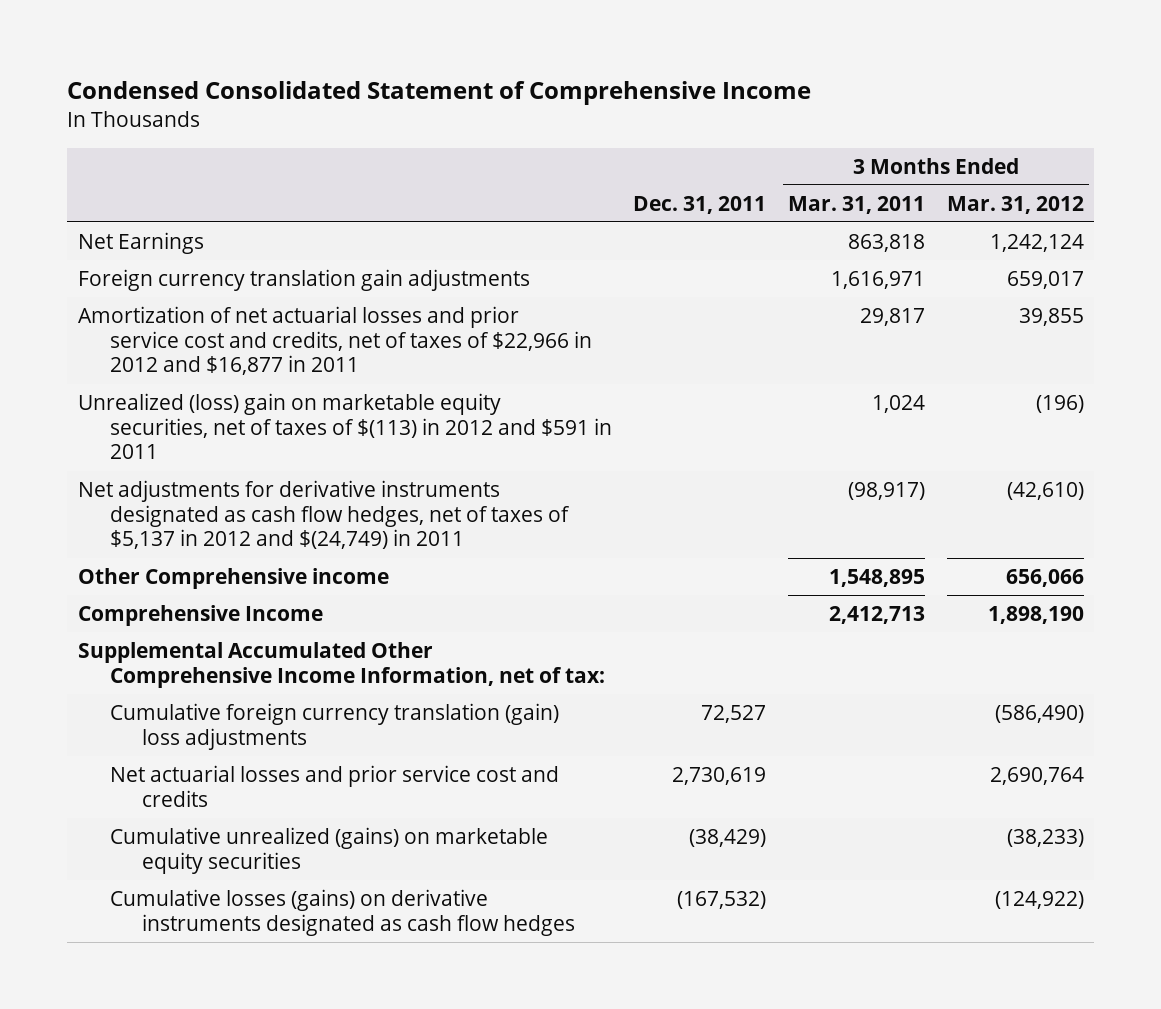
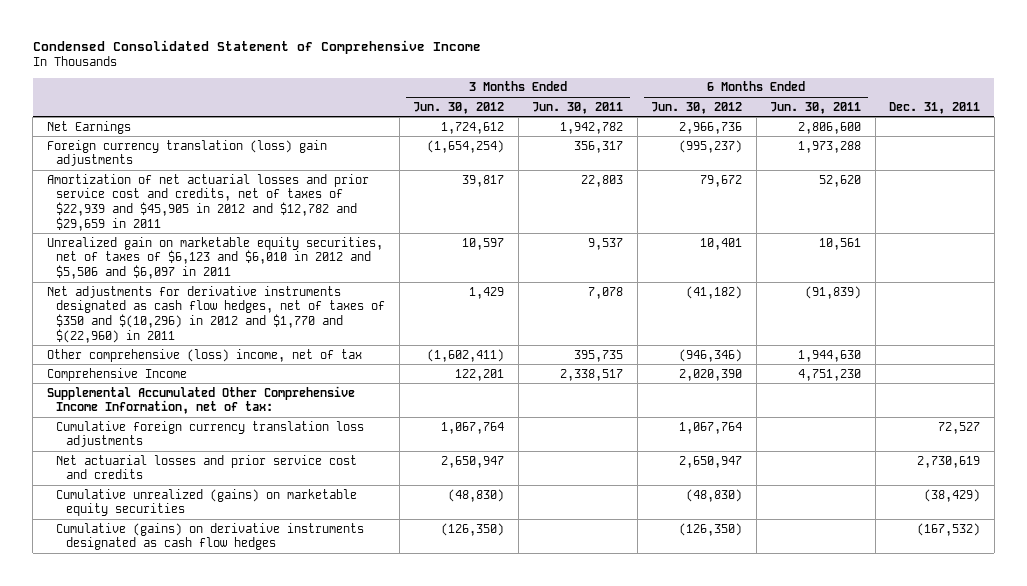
- | Dec. 31, 2011 | 3 Months Ended Mar. 31, 2011 | 3 Months Ended Mar. 31, 2012
+ | 3 Months Ended Jun. 30, 2012 | 3 Months Ended Jun. 30, 2011 | 6 Months Ended Jun. 30, 2012 | 6 Months Ended Jun. 30, 2011 | Dec. 31, 2011
- Foreign currency translation gain adjustments | | 1,616,971 | 659,017
- Amortization of net actuarial losses and prior service cost and credits, net of taxes of $22,966 in 2012 and $16,877 in 2011 | | 29,817 | 39,855
- Unrealized (loss) gain on marketable equity securities, net of taxes of $(113) in 2012 and $591 in 2011 | | 1,024 | (196)
- Net adjustments for derivative instruments designated as cash flow hedges, net of taxes of $5,137 in 2012 and $(24,749) in 2011 | | (98,917) | (42,610)
- Other Comprehensive income | | 1,548,895 | 656,066
+ Foreign currency translation (loss) gain adjustments | (1,654,254) | 356,317 | (995,237) | 1,973,288 |
+ Amortization of net actuarial losses and prior service cost and credits, net of taxes of $22,939 and $45,905 in 2012 and $12,782 and $29,659 in 2011 | 39,817 | 22,803 | 79,672 | 52,620 |
+ Unrealized gain on marketable equity securities, net of taxes of $6,123 and $6,010 in 2012 and $5,506 and $6,097 in 2011 | 10,597 | 9,537 | 10,401 | 10,561 |
+ Net adjustments for derivative instruments designated as cash flow hedges, net of taxes of $350 and $(10,296) in 2012 and $1,770 and $(22,960) in 2011 | 1,429 | 7,078 | (41,182) | (91,839) |
+ Other comprehensive (loss) income, net of tax | (1,602,411) | 395,735 | (946,346) | 1,944,630 |
- Cumulative foreign currency translation (gain) loss adjustments | 72,527 | | (586,490)
+ Cumulative foreign currency translation loss adjustments | 1,067,764 | | 1,067,764 | | 72,527
- Cumulative losses (gains) on derivative instruments designated as cash flow hedges | (167,532) | | (124,922)
+ Cumulative (gains) on derivative instruments designated as cash flow hedges | (126,350) | | (126,350) | | (167,532)

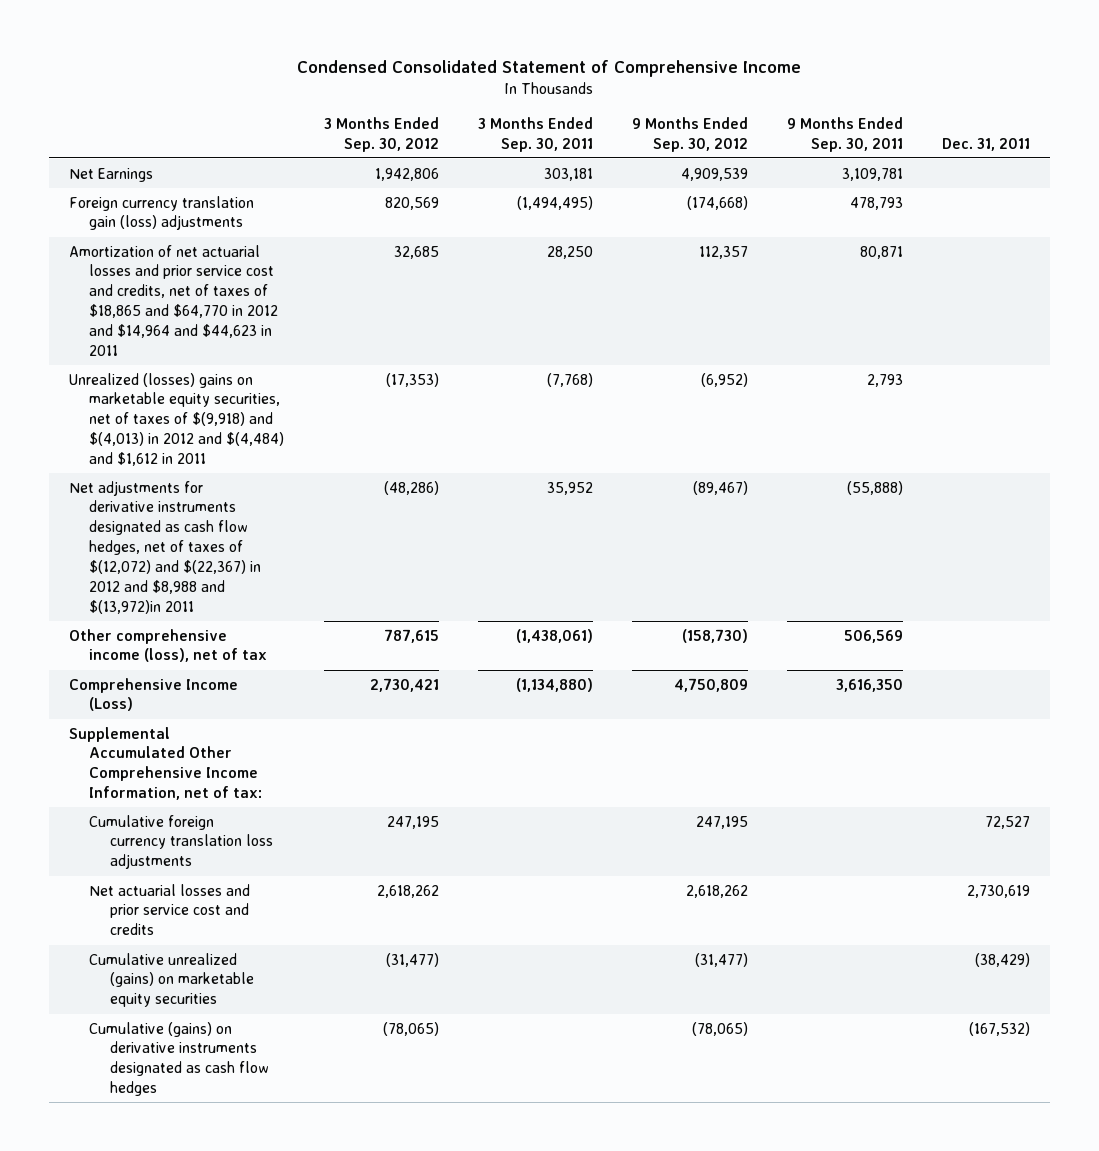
- | 3 Months Ended Jun. 30, 2012 | 3 Months Ended Jun. 30, 2011 | 6 Months Ended Jun. 30, 2012 | 6 Months Ended Jun. 30, 2011 | Dec. 31, 2011
+ | 3 Months Ended Sep. 30, 2012 | 3 Months Ended Sep. 30, 2011 | 9 Months Ended Sep. 30, 2012 | 9 Months Ended Sep. 30, 2011 | Dec. 31, 2011
- Foreign currency translation (loss) gain adjustments | (1,654,254) | 356,317 | (995,237) | 1,973,288 |
- Amortization of net actuarial losses and prior service cost and credits, net of taxes of $22,939 and $45,905 in 2012 and $12,782 and $29,659 in 2011 | 39,817 | 22,803 | 79,672 | 52,620 |
- Unrealized gain on marketable equity securities, net of taxes of $6,123 and $6,010 in 2012 and $5,506 and $6,097 in 2011 | 10,597 | 9,537 | 10,401 | 10,561 |
- Net adjustments for derivative instruments designated as cash flow hedges, net of taxes of $350 and $(10,296) in 2012 and $1,770 and $(22,960) in 2011 | 1,429 | 7,078 | (41,182) | (91,839) |
- Other comprehensive (loss) income, net of tax | (1,602,411) | 395,735 | (946,346) | 1,944,630 |
- Comprehensive Income | 122,201 | 2,338,517 | 2,020,390 | 4,751,230 |
+ Foreign currency translation gain (loss) adjustments | 820,569 | (1,494,495) | (174,668) | 478,793 |
+ Amortization of net actuarial losses and prior service cost and credits, net of taxes of $18,865 and $64,770 in 2012 and $14,964 and $44,623 in 2011 | 32,685 | 28,250 | 112,357 | 80,871 |
+ Unrealized (losses) gains on marketable equity securities, net of taxes of $(9,918) and $(4,013) in 2012 and $(4,484) and $1,612 in 2011 | (17,353) | (7,768) | (6,952) | 2,793 |
+ Net adjustments for derivative instruments designated as cash flow hedges, net of taxes of $(12,072) and $(22,367) in 2012 and $8,988 and $(13,972)in 2011 | (48,286) | 35,952 | (89,467) | (55,888) |
+ Other comprehensive income (loss), net of tax | 787,615 | (1,438,061) | (158,730) | 506,569 |
+ Comprehensive Income (Loss) | 2,730,421 | (1,134,880) | 4,750,809 | 3,616,350 |

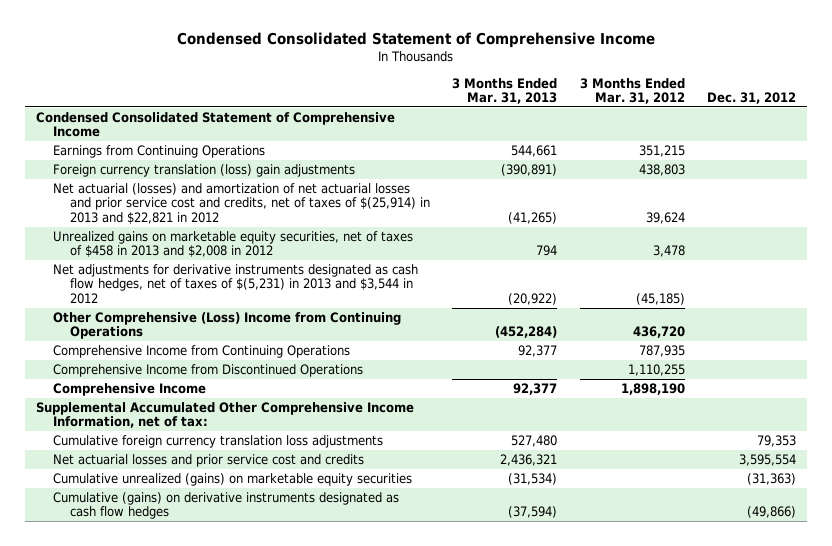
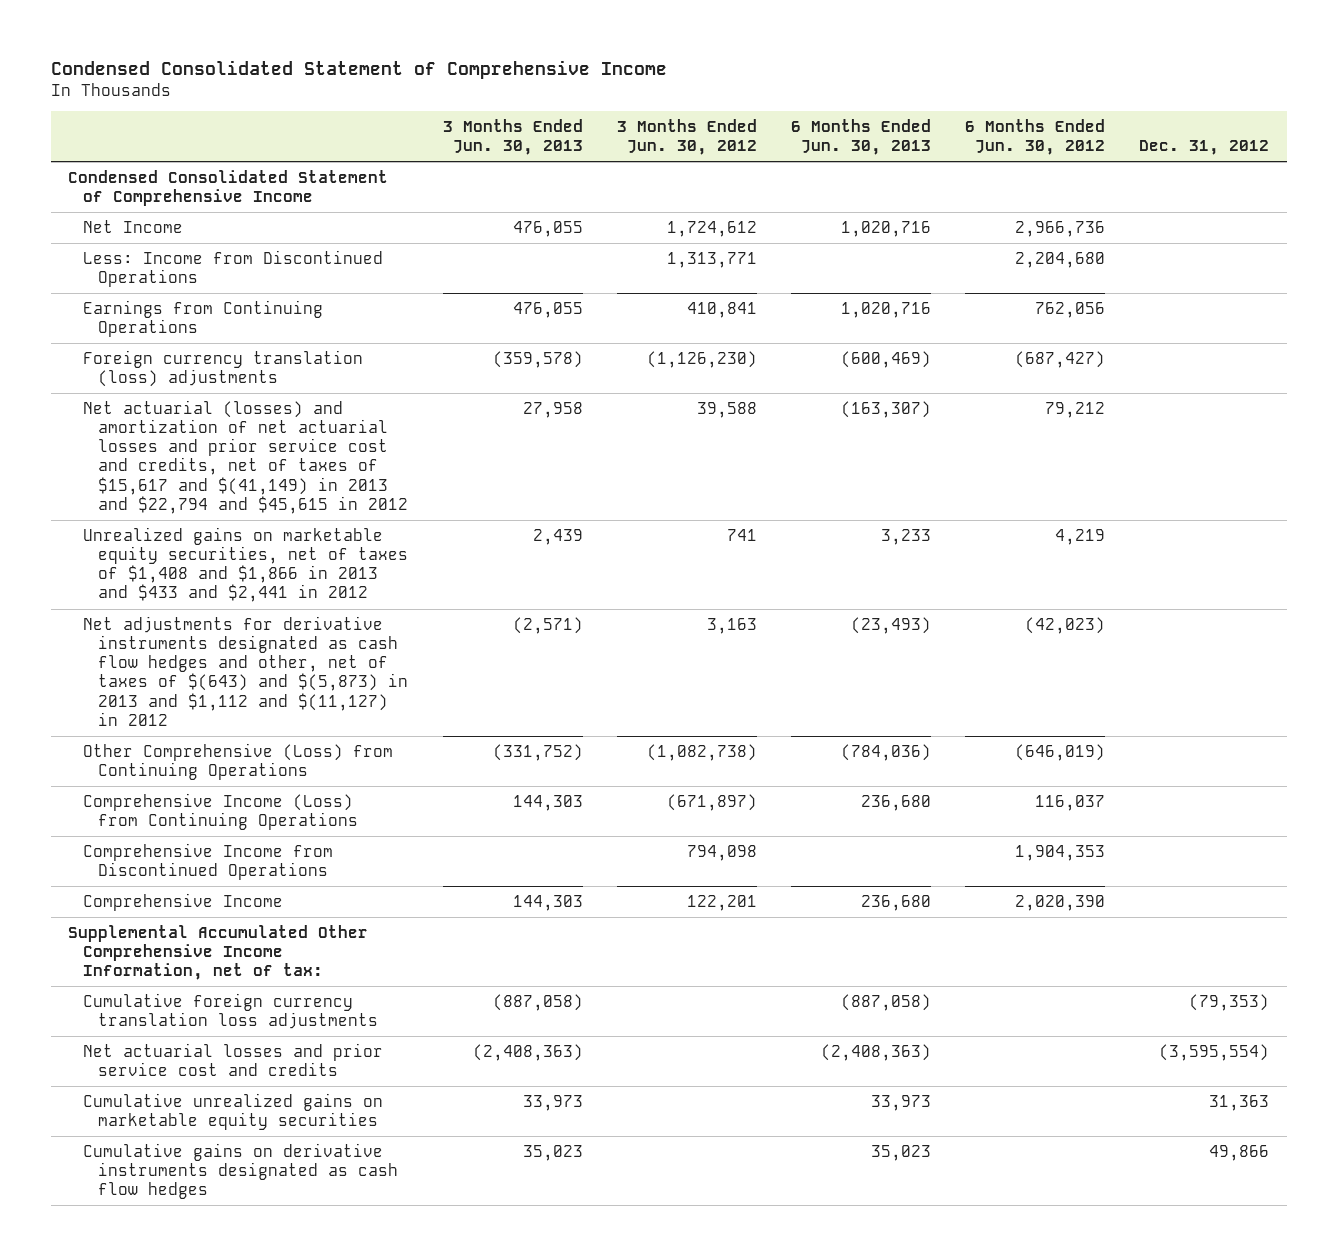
- | 3 Months Ended Mar. 31, 2013 | 3 Months Ended Mar. 31, 2012 | Dec. 31, 2012
+ | 3 Months Ended Jun. 30, 2013 | 3 Months Ended Jun. 30, 2012 | 6 Months Ended Jun. 30, 2013 | 6 Months Ended Jun. 30, 2012 | Dec. 31, 2012
+ Net Income | 476,055 | 1,724,612 | 1,020,716 | 2,966,736 |
+ Less: Income from Discontinued Operations | | 1,313,771 | | 2,204,680 |
- Foreign currency translation (loss) gain adjustments | (390,891) | 438,803 |
- Net actuarial (losses) and amortization of net actuarial losses and prior service cost and credits, net of taxes of $(25,914) in 2013 and $22,821 in 2012 | (41,265) | 39,624 |
- Unrealized gains on marketable equity securities, net of taxes of $458 in 2013 and $2,008 in 2012 | 794 | 3,478 |
- Net adjustments for derivative instruments designated as cash flow hedges, net of taxes of $(5,231) in 2013 and $3,544 in 2012 | (20,922) | (45,185) |
- Other Comprehensive (Loss) Income from Continuing Operations | (452,284) | 436,720 |
- Comprehensive Income from Continuing Operations | 92,377 | 787,935 |
+ Foreign currency translation (loss) adjustments | (359,578) | (1,126,230) | (600,469) | (687,427) |
+ Net actuarial (losses) and amortization of net actuarial losses and prior service cost and credits, net of taxes of $15,617 and $(41,149) in 2013 and $22,794 and $45,615 in 2012 | 27,958 | 39,588 | (163,307) | 79,212 |
+ Unrealized gains on marketable equity securities, net of taxes of $1,408 and $1,866 in 2013 and $433 and $2,441 in 2012 | 2,439 | 741 | 3,233 | 4,219 |
+ Net adjustments for derivative instruments designated as cash flow hedges and other, net of taxes of $(643) and $(5,873) in 2013 and $1,112 and $(11,127) in 2012 | (2,571) | 3,163 | (23,493) | (42,023) |
+ Other Comprehensive (Loss) from Continuing Operations | (331,752) | (1,082,738) | (784,036) | (646,019) |
+ Comprehensive Income (Loss) from Continuing Operations | 144,303 | (671,897) | 236,680 | 116,037 |
- Cumulative foreign currency translation loss adjustments | 527,480 | | 79,353
- Net actuarial losses and prior service cost and credits | 2,436,321 | | 3,595,554
- Cumulative unrealized (gains) on marketable equity securities | (31,534) | | (31,363)
- Cumulative (gains) on derivative instruments designated as cash flow hedges | (37,594) | | (49,866)
+ Cumulative foreign currency translation loss adjustments | (887,058) | | (887,058) | | (79,353)
+ Net actuarial losses and prior service cost and credits | (2,408,363) | | (2,408,363) | | (3,595,554)
+ Cumulative unrealized gains on marketable equity securities | 33,973 | | 33,973 | | 31,363
+ Cumulative gains on derivative instruments designated as cash flow hedges | 35,023 | | 35,023 | | 49,866

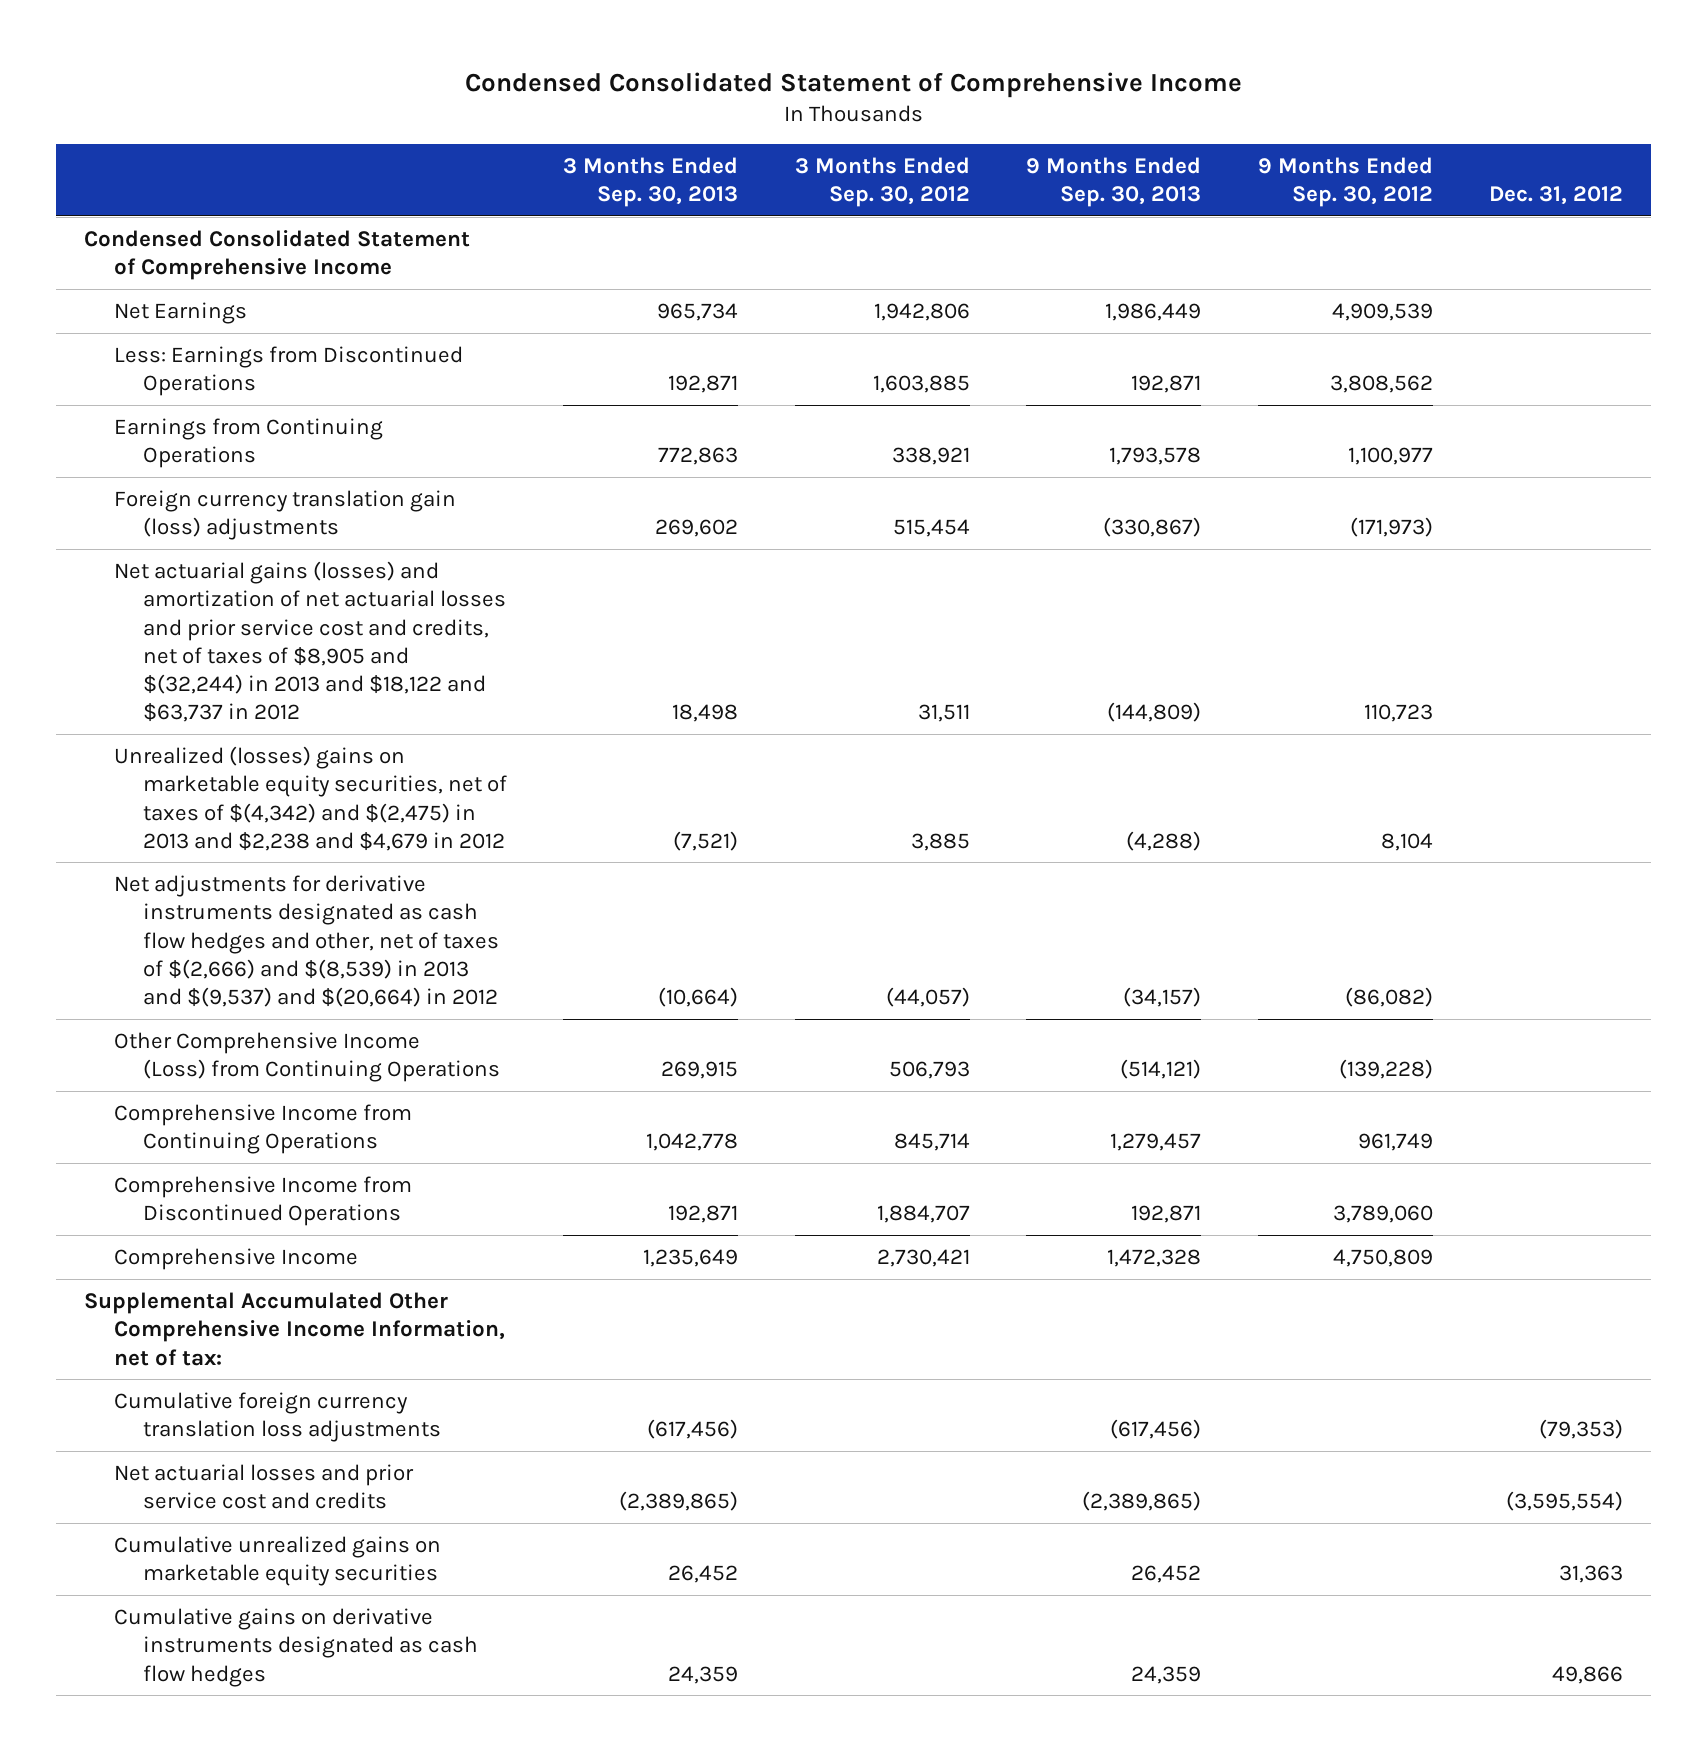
- | 3 Months Ended Jun. 30, 2013 | 3 Months Ended Jun. 30, 2012 | 6 Months Ended Jun. 30, 2013 | 6 Months Ended Jun. 30, 2012 | Dec. 31, 2012
+ | 3 Months Ended Sep. 30, 2013 | 3 Months Ended Sep. 30, 2012 | 9 Months Ended Sep. 30, 2013 | 9 Months Ended Sep. 30, 2012 | Dec. 31, 2012
- Net Income | 476,055 | 1,724,612 | 1,020,716 | 2,966,736 |
- Less: Income from Discontinued Operations | | 1,313,771 | | 2,204,680 |
+ Net Earnings | 965,734 | 1,942,806 | 1,986,449 | 4,909,539 |
+ Less: Earnings from Discontinued Operations | 192,871 | 1,603,885 | 192,871 | 3,808,562 |
- Foreign currency translation (loss) adjustments | (359,578) | (1,126,230) | (600,469) | (687,427) |
- Net actuarial (losses) and amortization of net actuarial losses and prior service cost and credits, net of taxes of $15,617 and $(41,149) in 2013 and $22,794 and $45,615 in 2012 | 27,958 | 39,588 | (163,307) | 79,212 |
- Unrealized gains on marketable equity securities, net of taxes of $1,408 and $1,866 in 2013 and $433 and $2,441 in 2012 | 2,439 | 741 | 3,233 | 4,219 |
- Net adjustments for derivative instruments designated as cash flow hedges and other, net of taxes of $(643) and $(5,873) in 2013 and $1,112 and $(11,127) in 2012 | (2,571) | 3,163 | (23,493) | (42,023) |
- Other Comprehensive (Loss) from Continuing Operations | (331,752) | (1,082,738) | (784,036) | (646,019) |
- Comprehensive Income (Loss) from Continuing Operations | 144,303 | (671,897) | 236,680 | 116,037 |
+ Foreign currency translation gain (loss) adjustments | 269,602 | 515,454 | (330,867) | (171,973) |
+ Net actuarial gains (losses) and amortization of net actuarial losses and prior service cost and credits, net of taxes of $8,905 and $(32,244) in 2013 and $18,122 and $63,737 in 2012 | 18,498 | 31,511 | (144,809) | 110,723 |
+ Unrealized (losses) gains on marketable equity securities, net of taxes of $(4,342) and $(2,475) in 2013 and $2,238 and $4,679 in 2012 | (7,521) | 3,885 | (4,288) | 8,104 |
+ Net adjustments for derivative instruments designated as cash flow hedges and other, net of taxes of $(2,666) and $(8,539) in 2013 and $(9,537) and $(20,664) in 2012 | (10,664) | (44,057) | (34,157) | (86,082) |
+ Other Comprehensive Income (Loss) from Continuing Operations | 269,915 | 506,793 | (514,121) | (139,228) |
+ Comprehensive Income from Continuing Operations | 1,042,778 | 845,714 | 1,279,457 | 961,749 |

